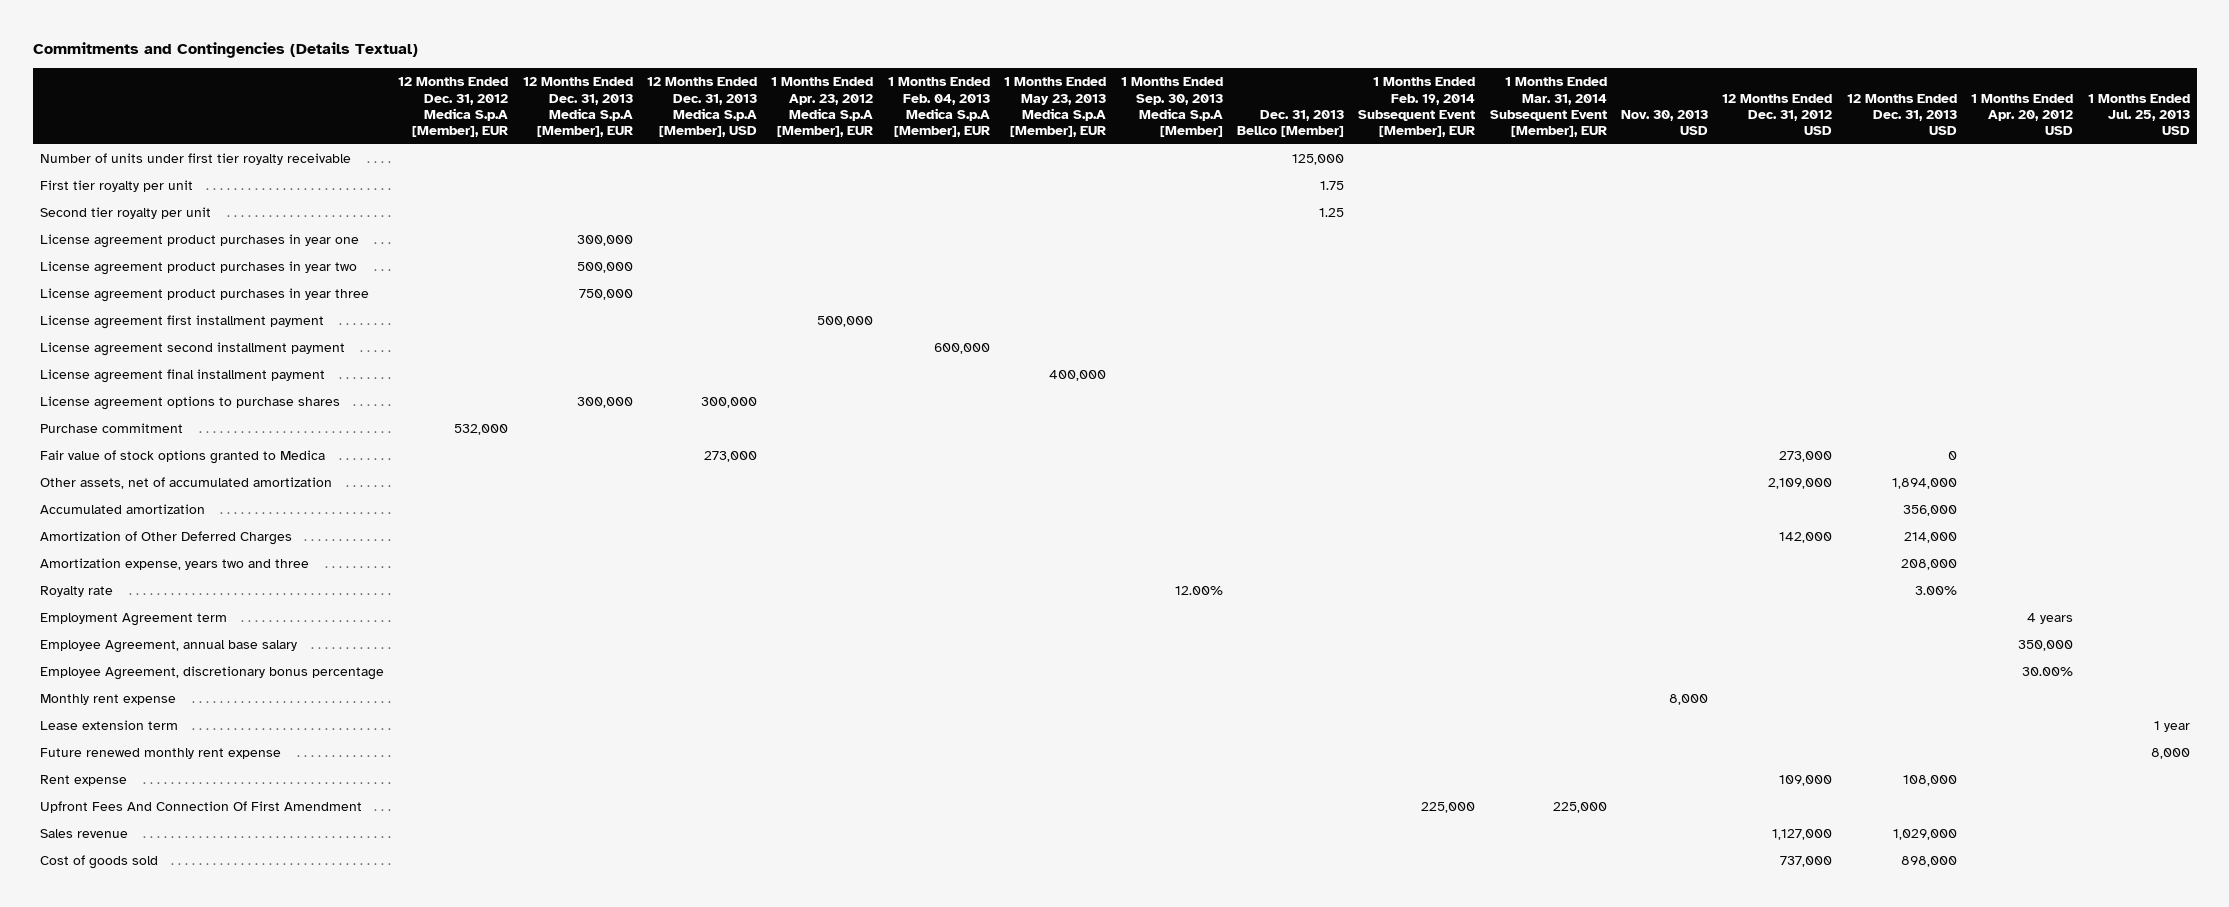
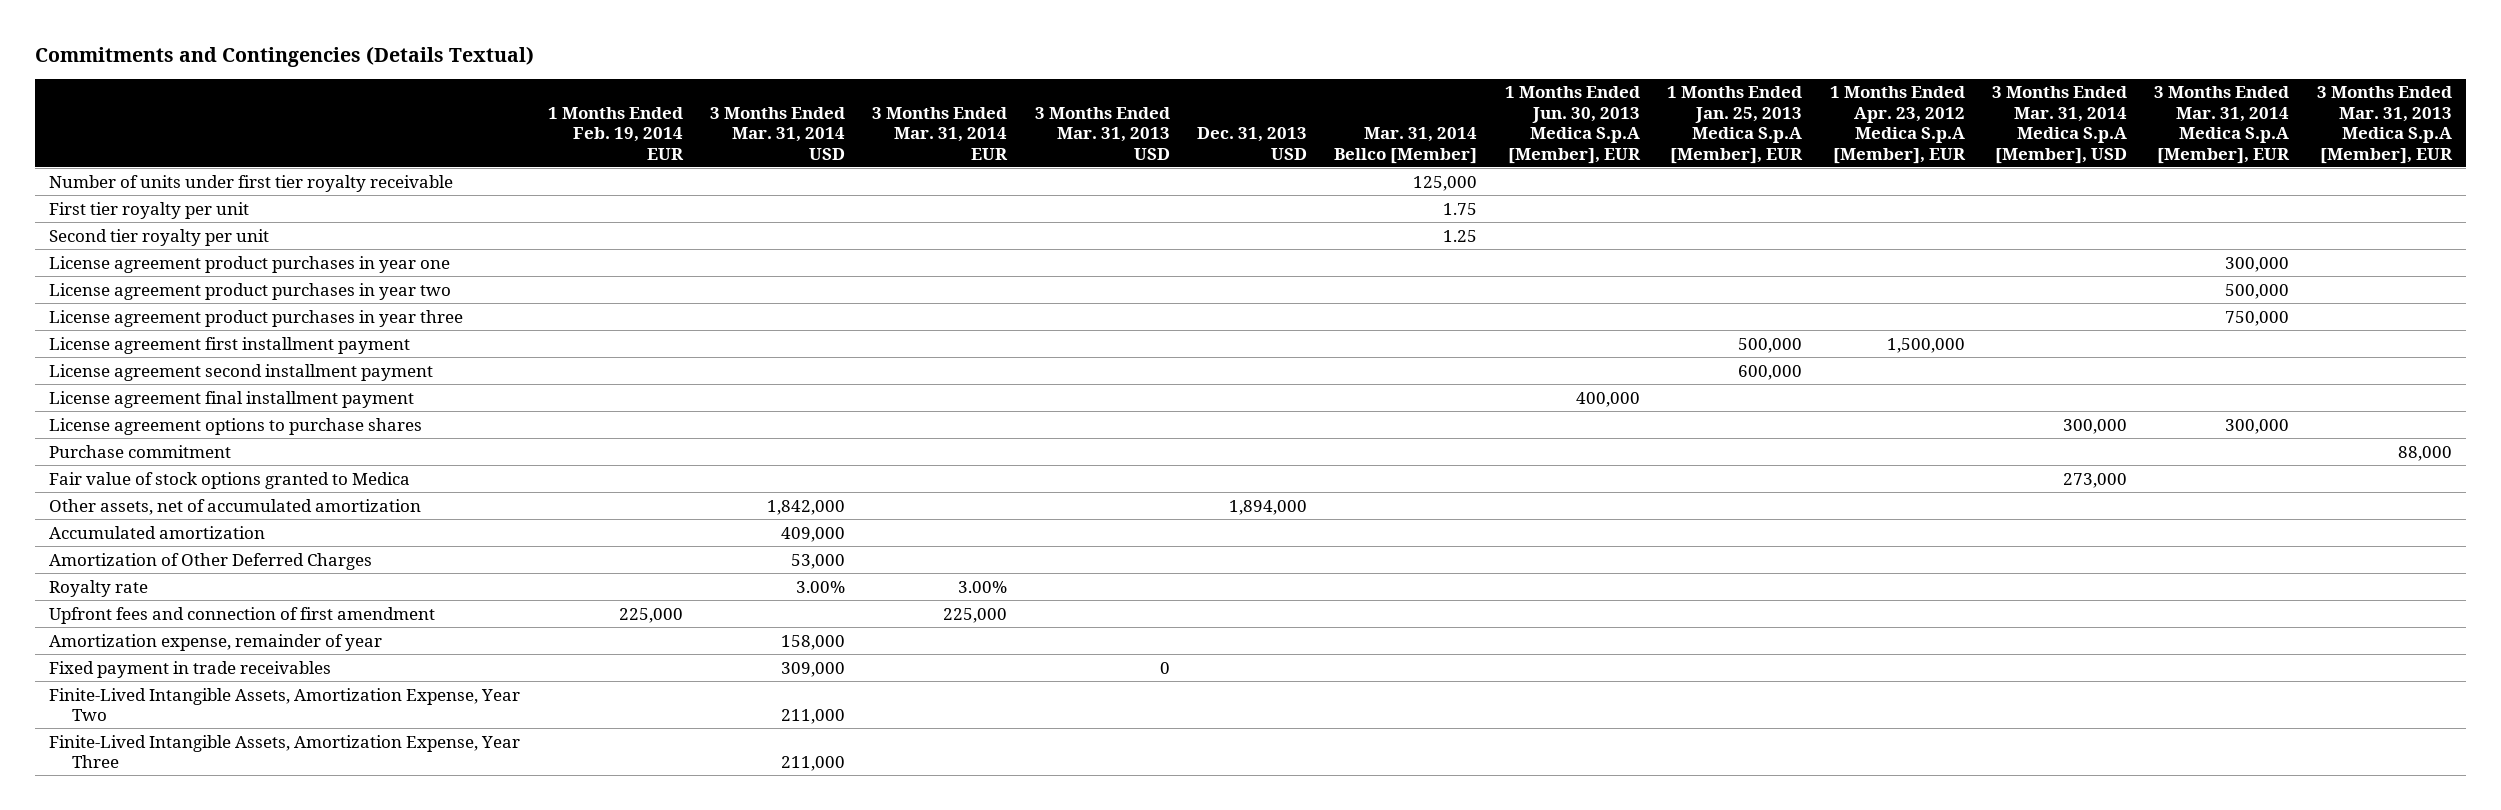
- | 12 Months Ended Dec. 31, 2012 Medica S.p.A [Member], EUR | 12 Months Ended Dec. 31, 2013 Medica S.p.A [Member], EUR | 12 Months Ended Dec. 31, 2013 Medica S.p.A [Member], USD | 1 Months Ended Apr. 23, 2012 Medica S.p.A [Member], EUR | 1 Months Ended Feb. 04, 2013 Medica S.p.A [Member], EUR | 1 Months Ended May 23, 2013 Medica S.p.A [Member], EUR | 1 Months Ended Sep. 30, 2013 Medica S.p.A [Member] | Dec. 31, 2013 Bellco [Member] | 1 Months Ended Feb. 19, 2014 Subsequent Event [Member], EUR | 1 Months Ended Mar. 31, 2014 Subsequent Event [Member], EUR | Nov. 30, 2013 USD | 12 Months Ended Dec. 31, 2012 USD | 12 Months Ended Dec. 31, 2013 USD | 1 Months Ended Apr. 20, 2012 USD | 1 Months Ended Jul. 25, 2013 USD
+ | 1 Months Ended Feb. 19, 2014 EUR | 3 Months Ended Mar. 31, 2014 USD | 3 Months Ended Mar. 31, 2014 EUR | 3 Months Ended Mar. 31, 2013 USD | Dec. 31, 2013 USD | Mar. 31, 2014 Bellco [Member] | 1 Months Ended Jun. 30, 2013 Medica S.p.A [Member], EUR | 1 Months Ended Jan. 25, 2013 Medica S.p.A [Member], EUR | 1 Months Ended Apr. 23, 2012 Medica S.p.A [Member], EUR | 3 Months Ended Mar. 31, 2014 Medica S.p.A [Member], USD | 3 Months Ended Mar. 31, 2014 Medica S.p.A [Member], EUR | 3 Months Ended Mar. 31, 2013 Medica S.p.A [Member], EUR
- License agreement first installment payment | | | | 500,000 | | | | | | | | | | |
+ License agreement first installment payment | | | | | | | | 500,000 | 1,500,000 | | |
- Amortization expense, years two and three | | | | | | | | | | | | | 208,000 | |
- Employment Agreement term | | | | | | | | | | | | | | 4 years |
- Employee Agreement, annual base salary | | | | | | | | | | | | | | 350,000 |
- Employee Agreement, discretionary bonus percentage | | | | | | | | | | | | | | 30.00% |
- Monthly rent expense | | | | | | | | | | | 8,000 | | | |
- Lease extension term | | | | | | | | | | | | | | | 1 year
- Future renewed monthly rent expense | | | | | | | | | | | | | | | 8,000
- Rent expense | | | | | | | | | | | | 109,000 | 108,000 | |
- Upfront Fees And Connection Of First Amendment | | | | | | | | | 225,000 | 225,000 | | | | |
- Sales revenue | | | | | | | | | | | | 1,127,000 | 1,029,000 | |
- Cost of goods sold | | | | | | | | | | | | 737,000 | 898,000 | |
+ Upfront fees and connection of first amendment | 225,000 | | 225,000 | | | | | | | | |
+ Amortization expense, remainder of year | | 158,000 | | | | | | | | | |
+ Fixed payment in trade receivables | | 309,000 | | 0 | | | | | | | |
+ Finite-Lived Intangible Assets, Amortization Expense, Year Two | | 211,000 | | | | | | | | | |
+ Finite-Lived Intangible Assets, Amortization Expense, Year Three | | 211,000 | | | | | | | | | |

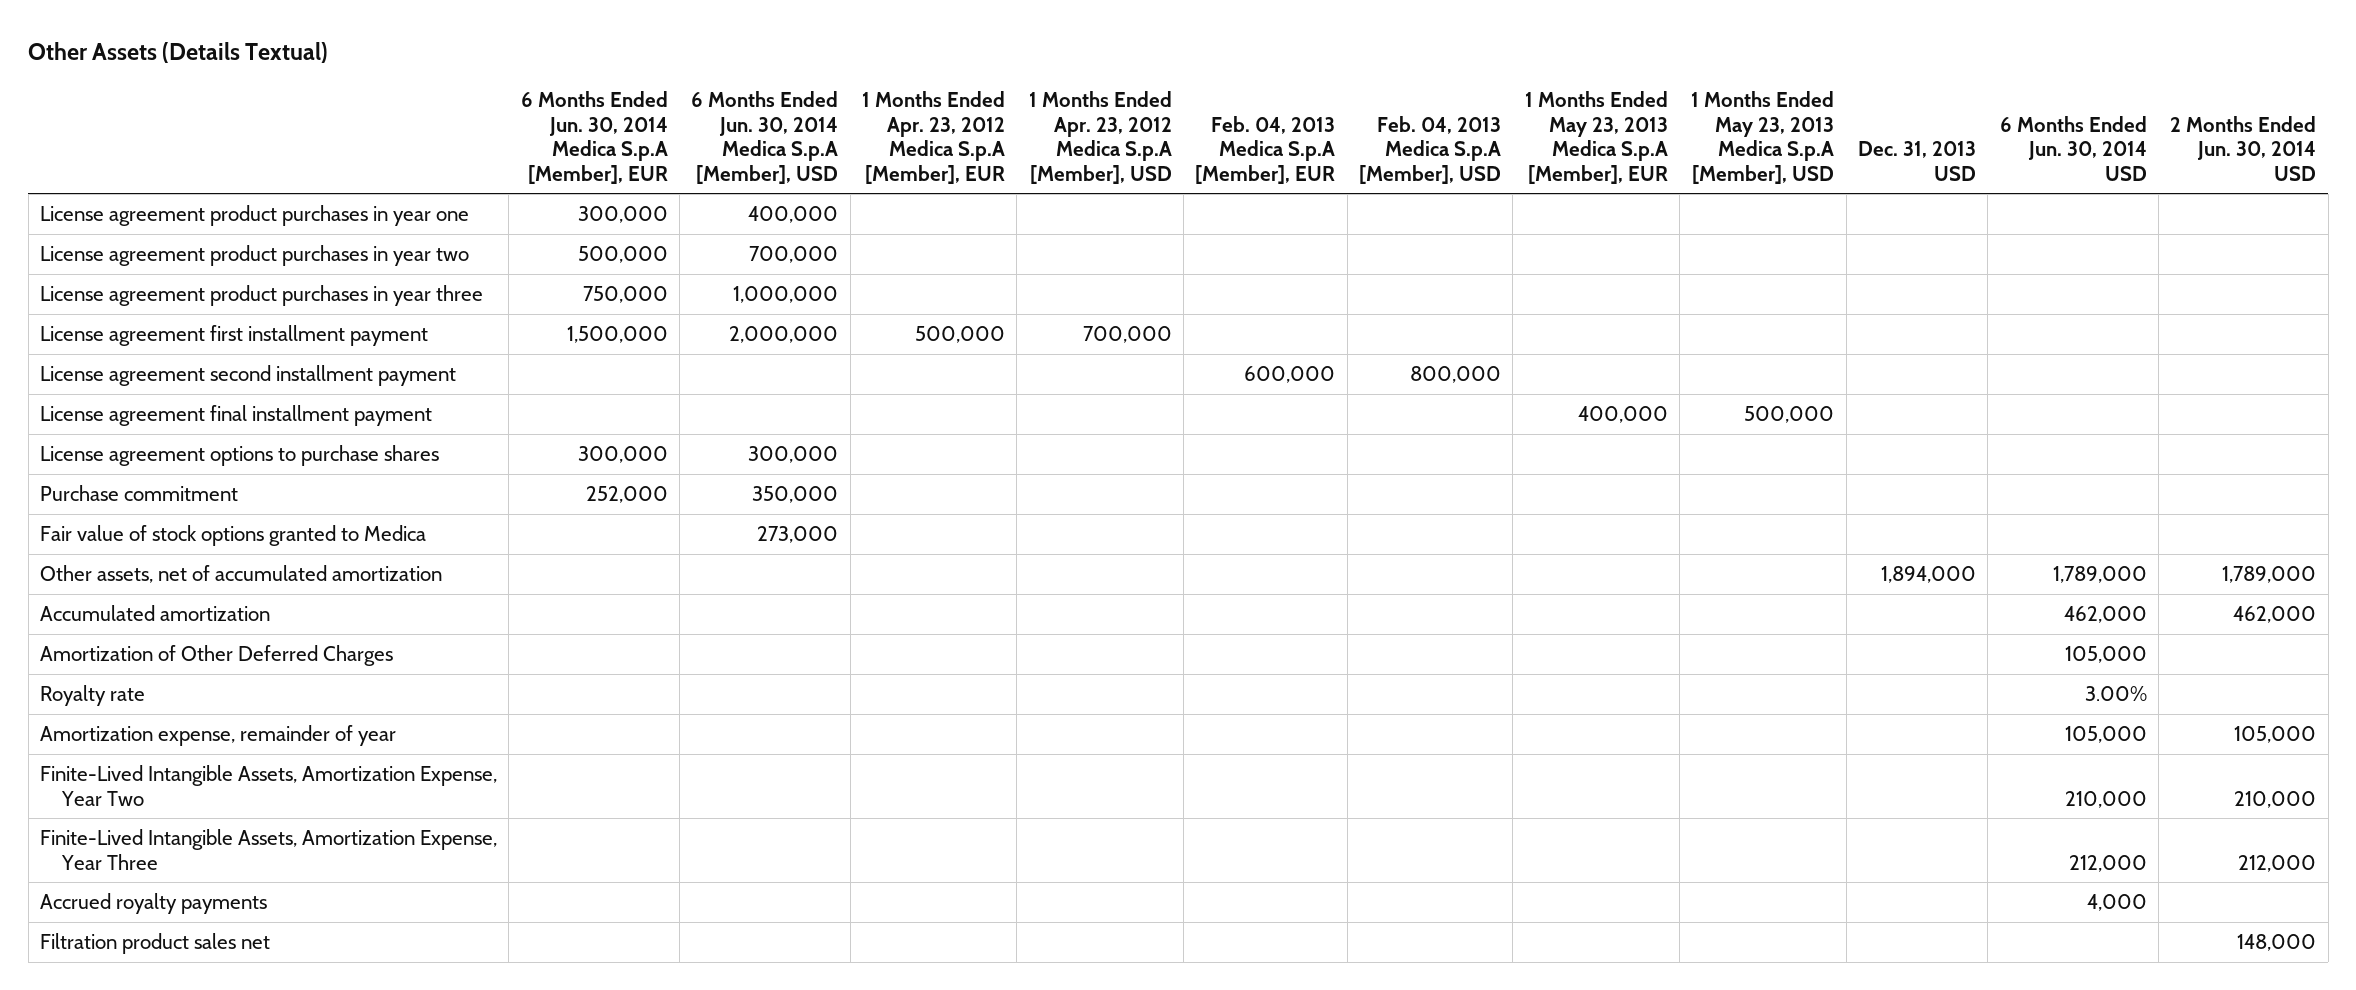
- Commitments and Contingencies (Details Textual)
+ Other Assets (Details Textual)
- | 1 Months Ended Feb. 19, 2014 EUR | 3 Months Ended Mar. 31, 2014 USD | 3 Months Ended Mar. 31, 2014 EUR | 3 Months Ended Mar. 31, 2013 USD | Dec. 31, 2013 USD | Mar. 31, 2014 Bellco [Member] | 1 Months Ended Jun. 30, 2013 Medica S.p.A [Member], EUR | 1 Months Ended Jan. 25, 2013 Medica S.p.A [Member], EUR | 1 Months Ended Apr. 23, 2012 Medica S.p.A [Member], EUR | 3 Months Ended Mar. 31, 2014 Medica S.p.A [Member], USD | 3 Months Ended Mar. 31, 2014 Medica S.p.A [Member], EUR | 3 Months Ended Mar. 31, 2013 Medica S.p.A [Member], EUR
+ | 6 Months Ended Jun. 30, 2014 Medica S.p.A [Member], EUR | 6 Months Ended Jun. 30, 2014 Medica S.p.A [Member], USD | 1 Months Ended Apr. 23, 2012 Medica S.p.A [Member], EUR | 1 Months Ended Apr. 23, 2012 Medica S.p.A [Member], USD | Feb. 04, 2013 Medica S.p.A [Member], EUR | Feb. 04, 2013 Medica S.p.A [Member], USD | 1 Months Ended May 23, 2013 Medica S.p.A [Member], EUR | 1 Months Ended May 23, 2013 Medica S.p.A [Member], USD | Dec. 31, 2013 USD | 6 Months Ended Jun. 30, 2014 USD | 2 Months Ended Jun. 30, 2014 USD
- Number of units under first tier royalty receivable | | | | | | 125,000 | | | | | |
- First tier royalty per unit | | | | | | 1.75 | | | | | |
- Second tier royalty per unit | | | | | | 1.25 | | | | | |
- License agreement first installment payment | | | | | | | | 500,000 | 1,500,000 | | |
+ License agreement first installment payment | 1,500,000 | 2,000,000 | 500,000 | 700,000 | | | | | | |
- Upfront fees and connection of first amendment | 225,000 | | 225,000 | | | | | | | | |
- Fixed payment in trade receivables | | 309,000 | | 0 | | | | | | | |
+ Accrued royalty payments | | | | | | | | | | 4,000 |
+ Filtration product sales net | | | | | | | | | | | 148,000

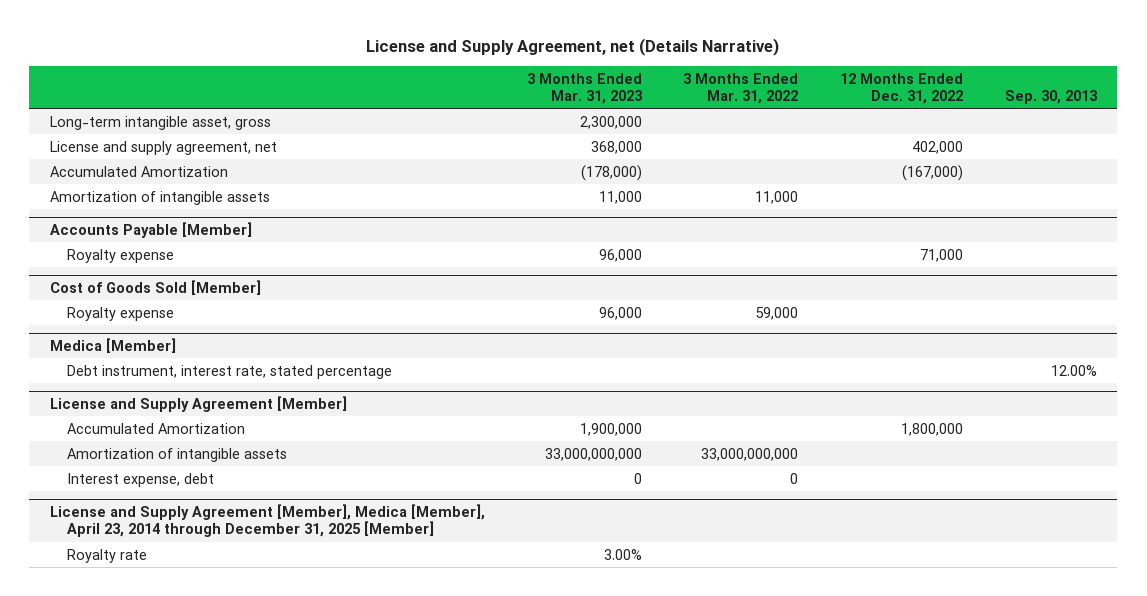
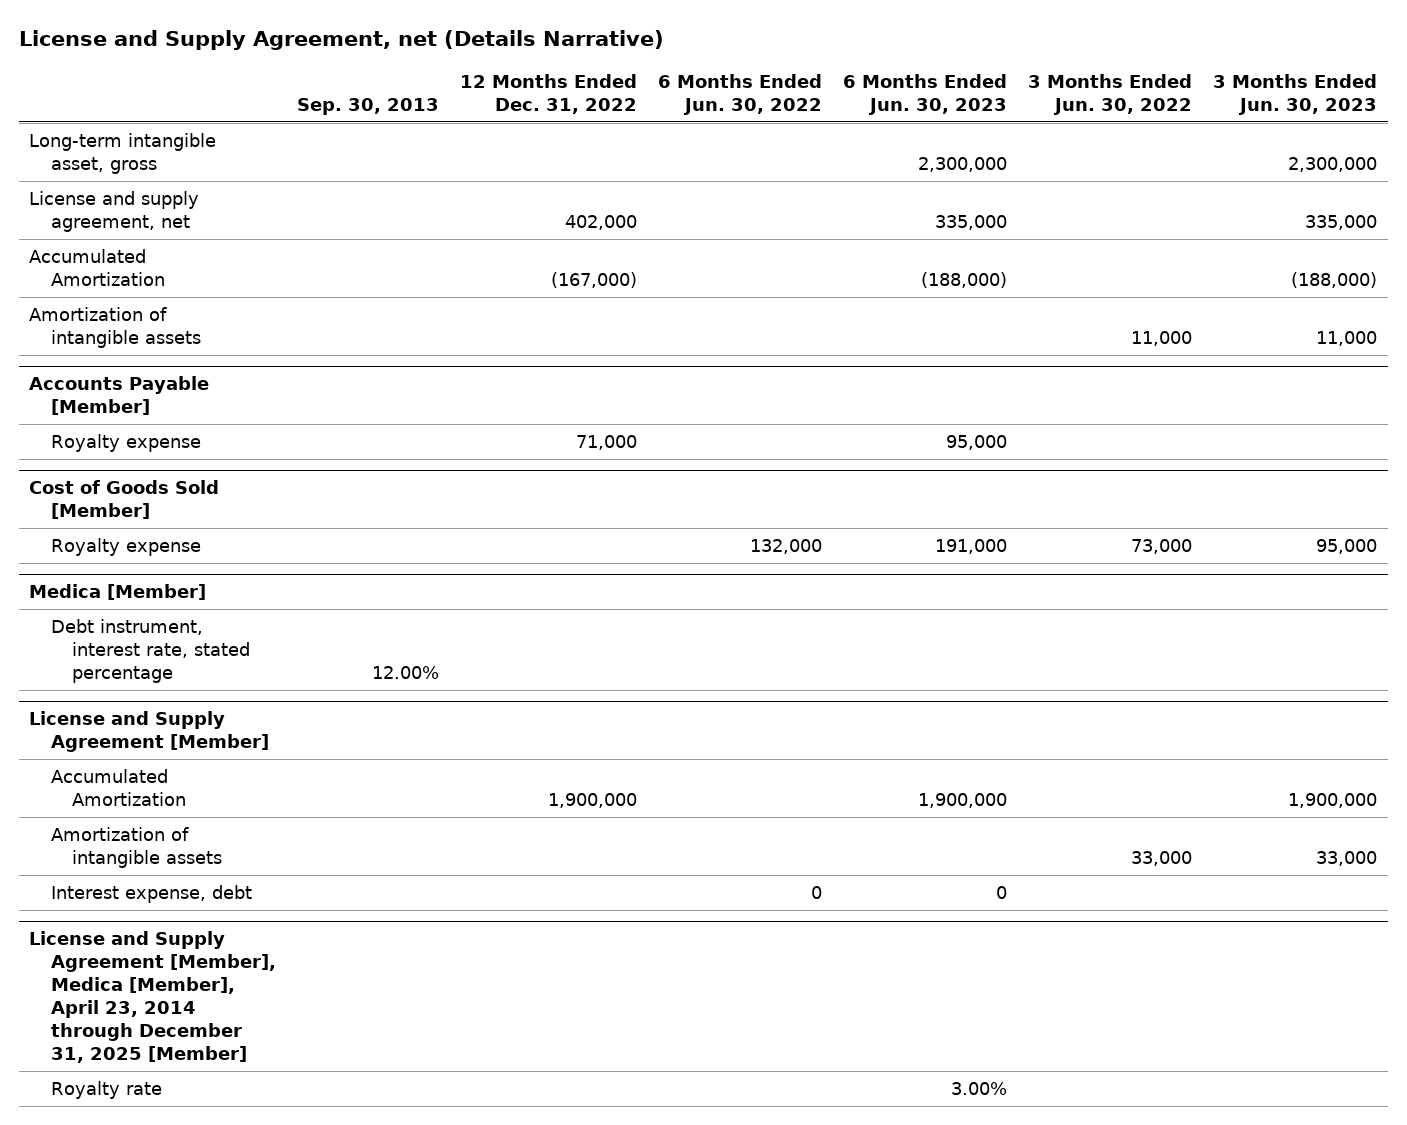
- | 3 Months Ended Mar. 31, 2023 | 3 Months Ended Mar. 31, 2022 | 12 Months Ended Dec. 31, 2022 | Sep. 30, 2013
+ | Sep. 30, 2013 | 12 Months Ended Dec. 31, 2022 | 6 Months Ended Jun. 30, 2022 | 6 Months Ended Jun. 30, 2023 | 3 Months Ended Jun. 30, 2022 | 3 Months Ended Jun. 30, 2023
@ License and Supply Agreement [Member]
- Accumulated Amortization | 1,900,000 | | 1,800,000 |
+ Accumulated Amortization | | 1,900,000 | | 1,900,000 | | 1,900,000

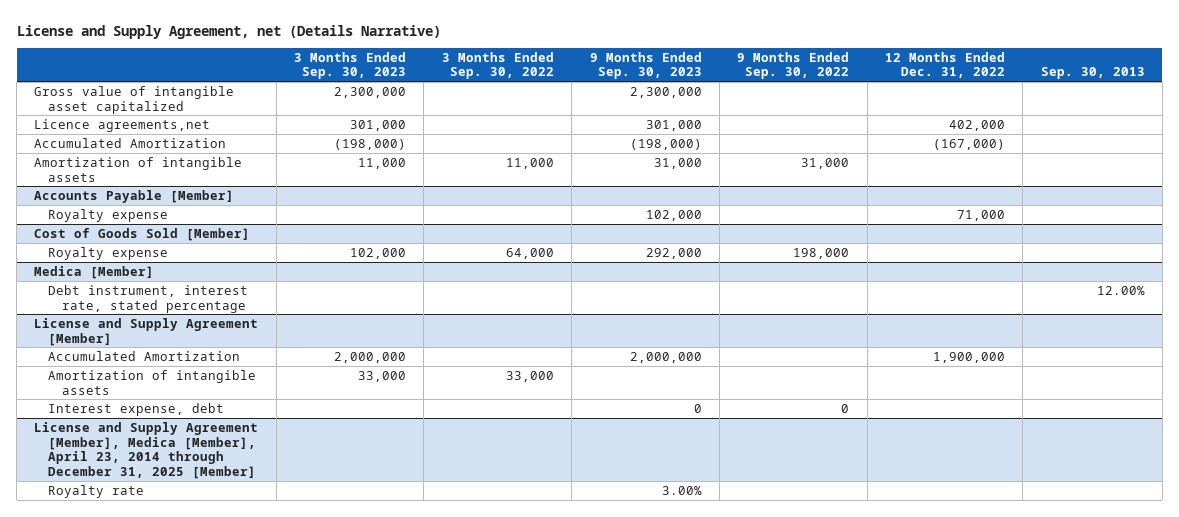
- | Sep. 30, 2013 | 12 Months Ended Dec. 31, 2022 | 6 Months Ended Jun. 30, 2022 | 6 Months Ended Jun. 30, 2023 | 3 Months Ended Jun. 30, 2022 | 3 Months Ended Jun. 30, 2023
+ | 3 Months Ended Sep. 30, 2023 | 3 Months Ended Sep. 30, 2022 | 9 Months Ended Sep. 30, 2023 | 9 Months Ended Sep. 30, 2022 | 12 Months Ended Dec. 31, 2022 | Sep. 30, 2013
- Long-term intangible asset, gross | | | | 2,300,000 | | 2,300,000
- License and supply agreement, net | | 402,000 | | 335,000 | | 335,000
+ Gross value of intangible asset capitalized | 2,300,000 | | 2,300,000 | | |
+ Licence agreements,net | 301,000 | | 301,000 | | 402,000 |

